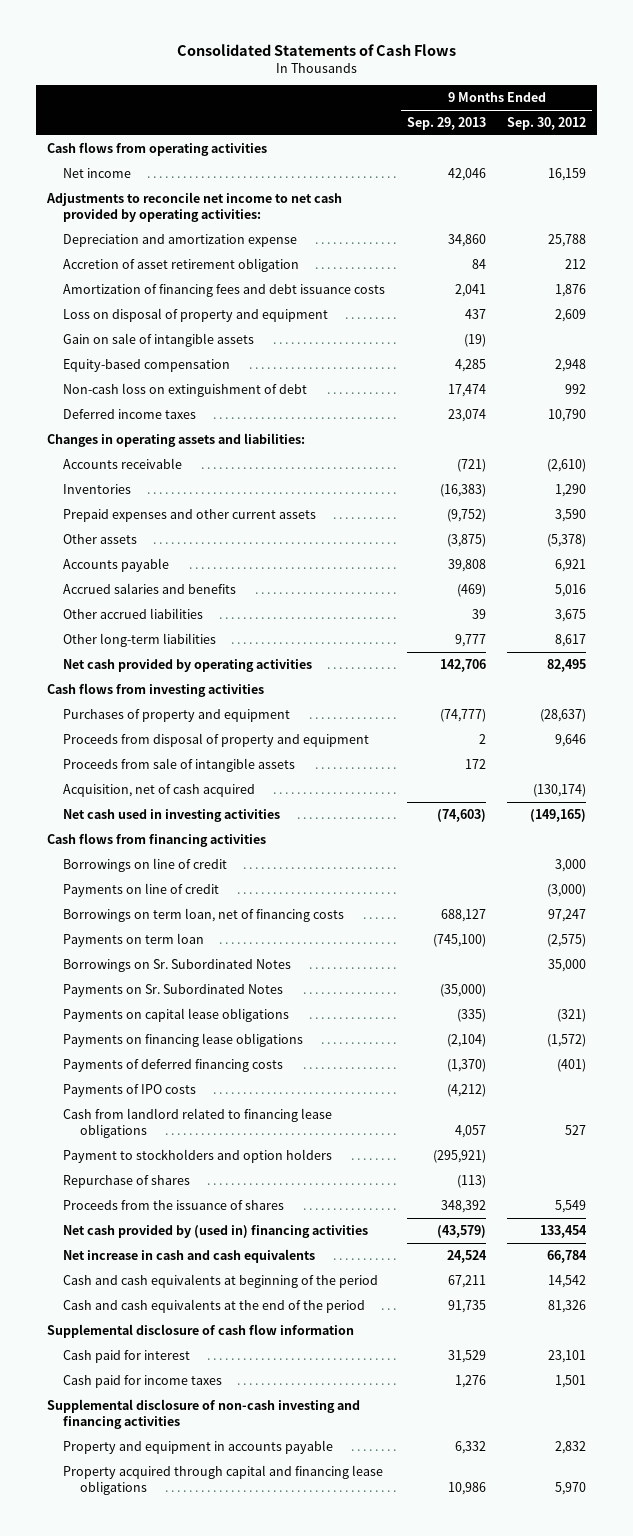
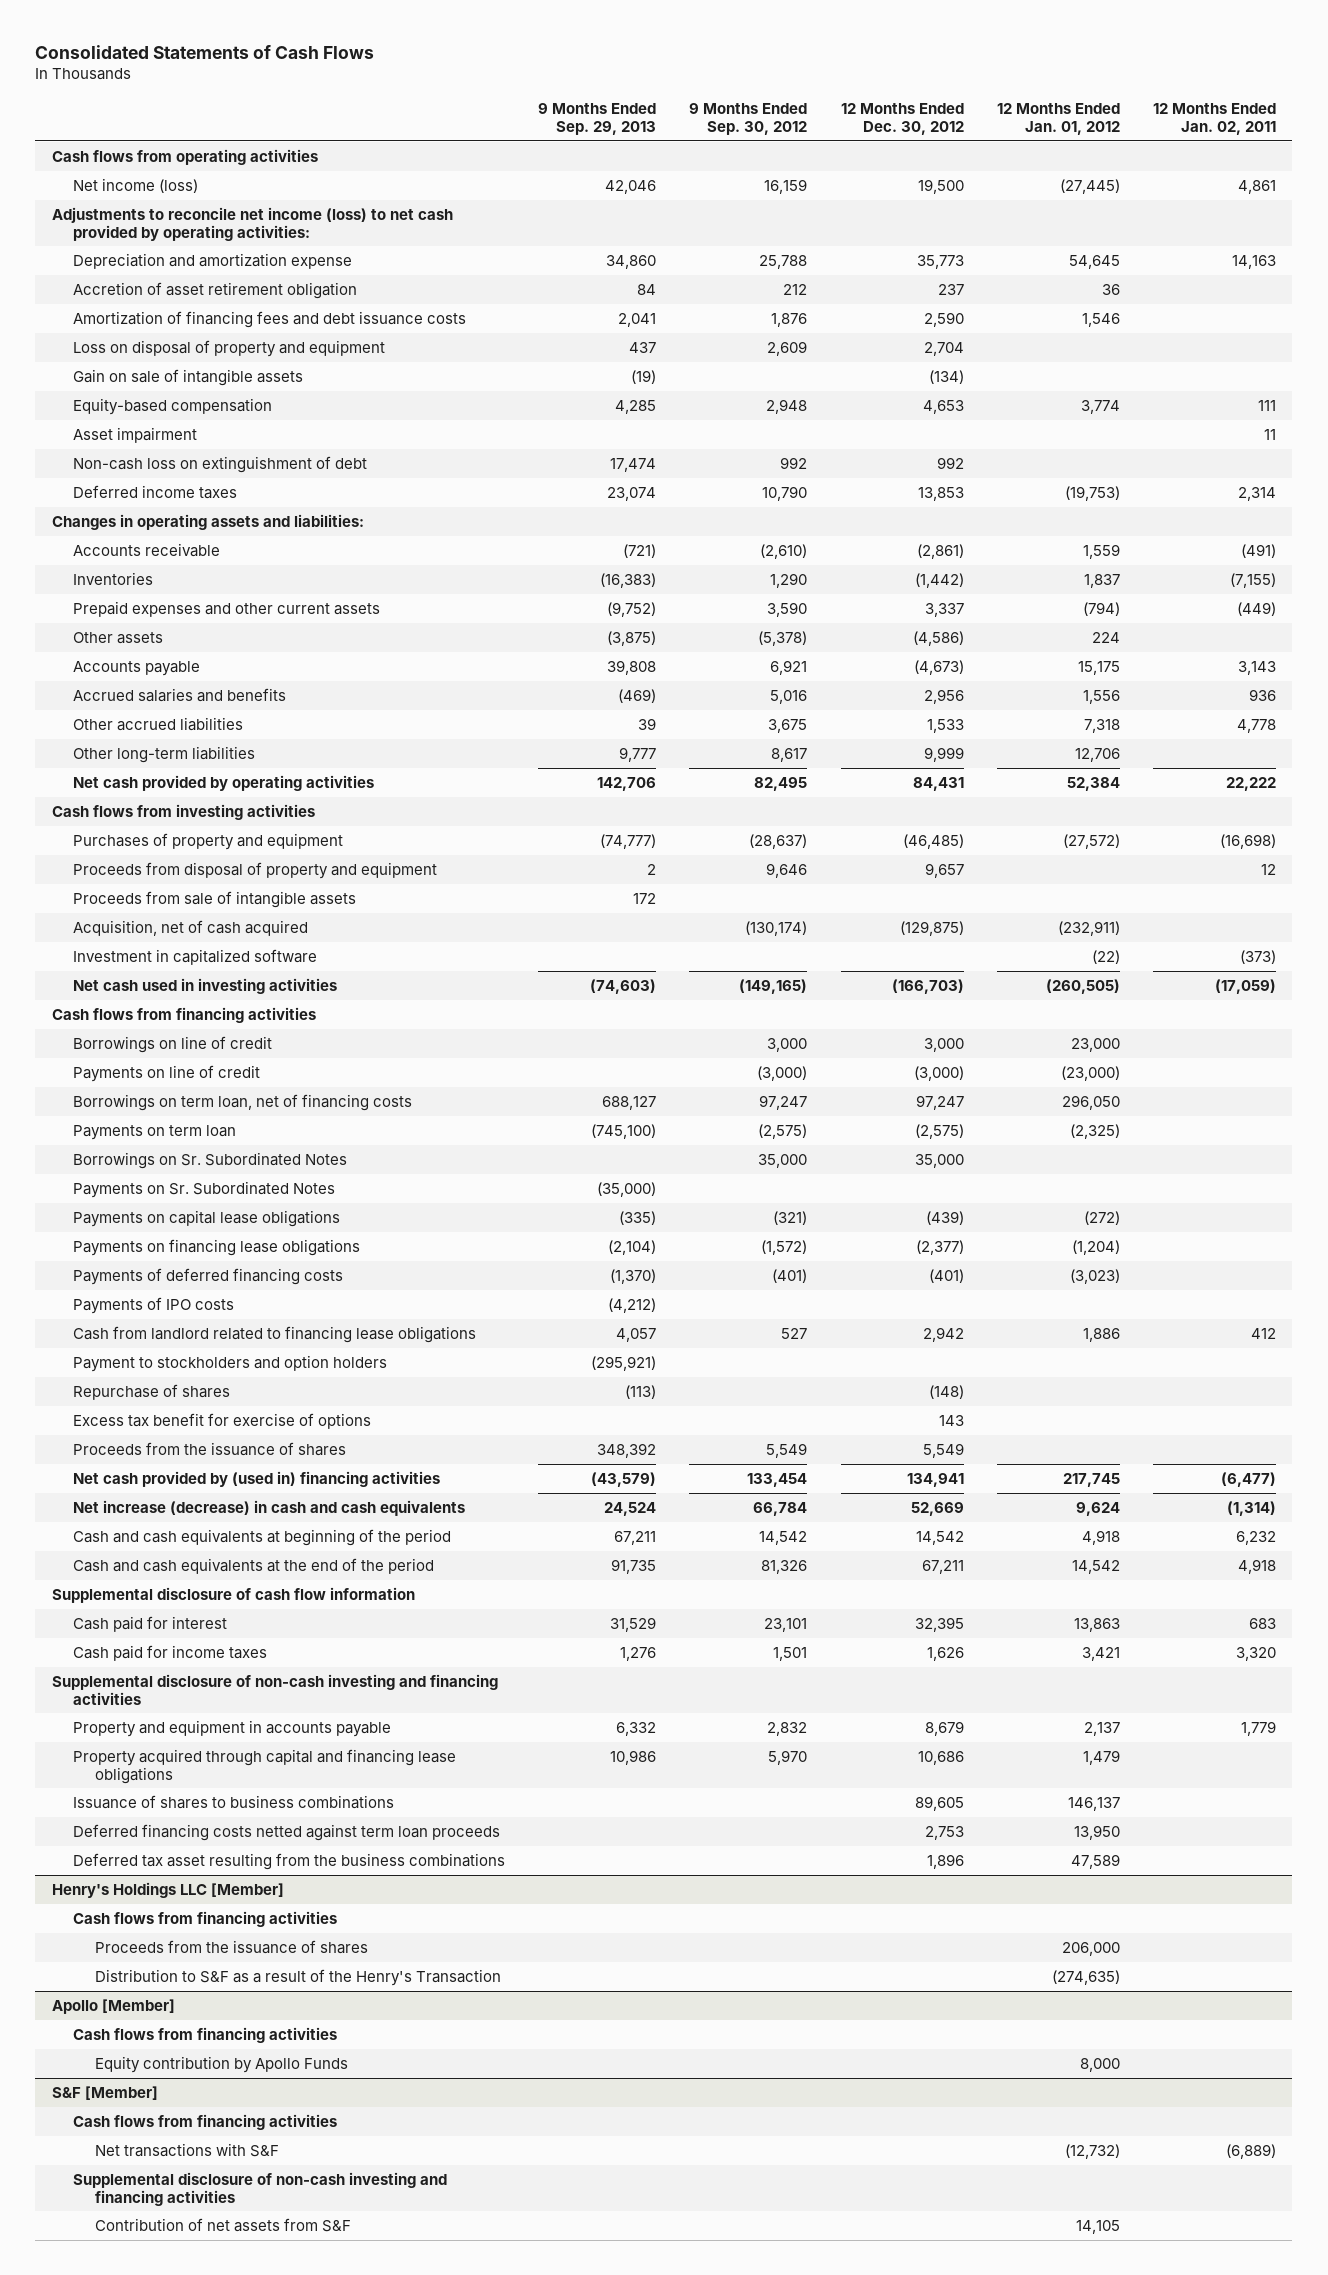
- | 9 Months Ended Sep. 29, 2013 | 9 Months Ended Sep. 30, 2012
+ | 9 Months Ended Sep. 29, 2013 | 9 Months Ended Sep. 30, 2012 | 12 Months Ended Dec. 30, 2012 | 12 Months Ended Jan. 01, 2012 | 12 Months Ended Jan. 02, 2011
- Net income | 42,046 | 16,159
- Adjustments to reconcile net income to net cash provided by operating activities:
+ Net income (loss) | 42,046 | 16,159 | 19,500 | (27,445) | 4,861
+ Adjustments to reconcile net income (loss) to net cash provided by operating activities:
+ Asset impairment | | | | | 11
+ Investment in capitalized software | | | | (22) | (373)
+ Excess tax benefit for exercise of options | | | 143 | |
- Net increase in cash and cash equivalents | 24,524 | 66,784
+ Net increase (decrease) in cash and cash equivalents | 24,524 | 66,784 | 52,669 | 9,624 | (1,314)
+ Issuance of shares to business combinations | | | 89,605 | 146,137 |
+ Deferred financing costs netted against term loan proceeds | | | 2,753 | 13,950 |
+ Deferred tax asset resulting from the business combinations | | | 1,896 | 47,589 |
+ Henry's Holdings LLC [Member]
+ Cash flows from financing activities
+ Proceeds from the issuance of shares | | | | 206,000 |
+ Distribution to S&F as a result of the Henry's Transaction | | | | (274,635) |
+ Apollo [Member]
+ Cash flows from financing activities
+ Equity contribution by Apollo Funds | | | | 8,000 |
+ S&F [Member]
+ Cash flows from financing activities
+ Net transactions with S&F | | | | (12,732) | (6,889)
+ Supplemental disclosure of non-cash investing and financing activities
+ Contribution of net assets from S&F | | | | 14,105 |

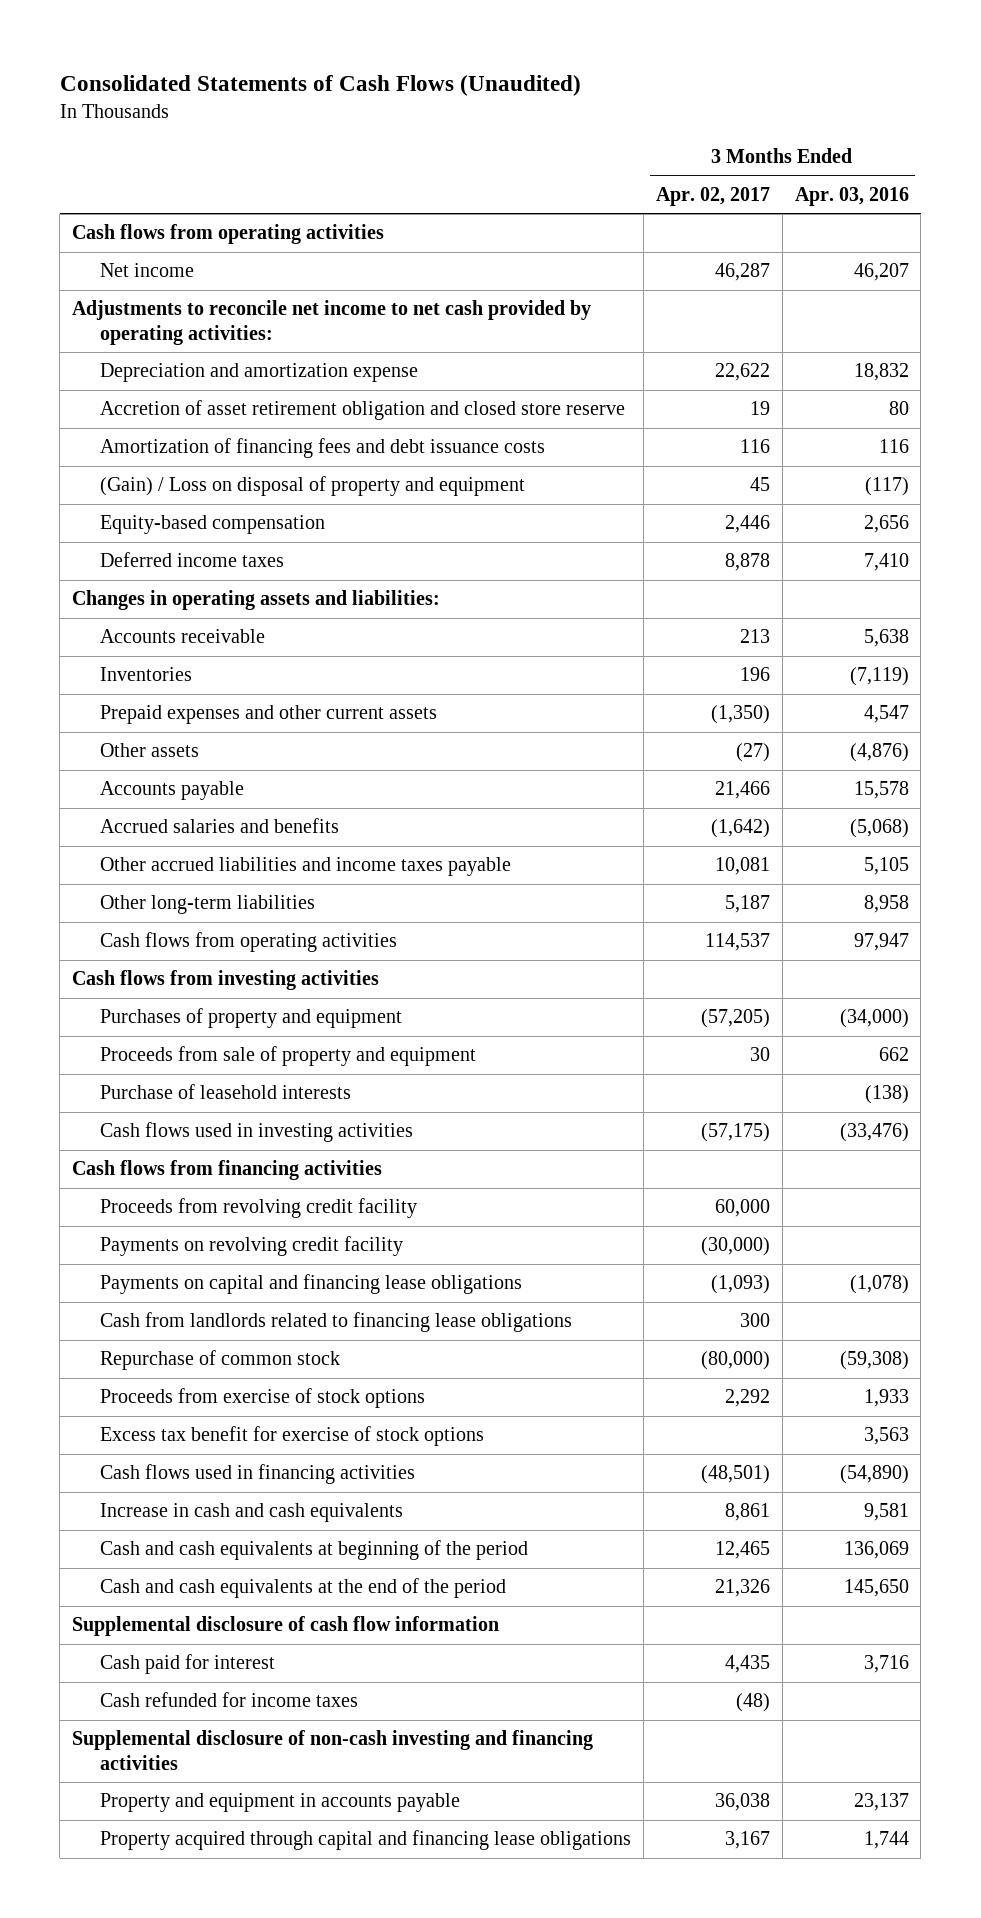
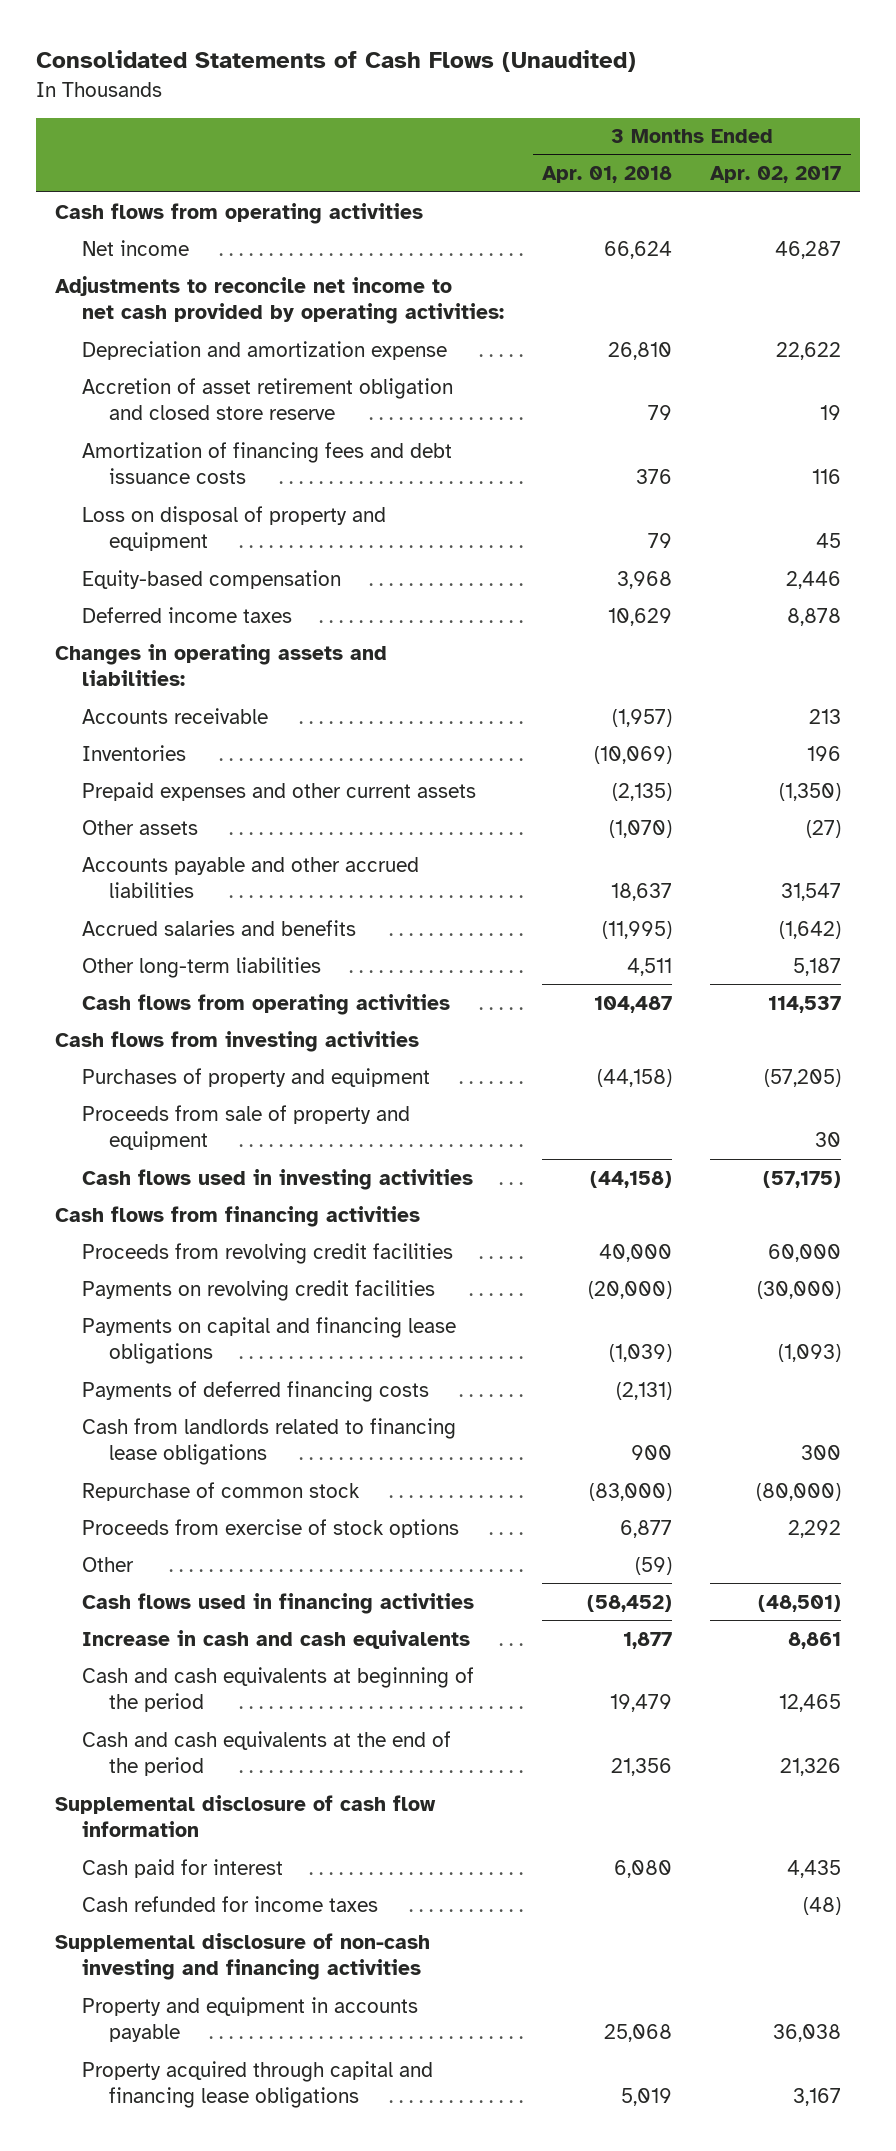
- | 3 Months Ended Apr. 02, 2017 | 3 Months Ended Apr. 03, 2016
+ | 3 Months Ended Apr. 01, 2018 | 3 Months Ended Apr. 02, 2017
- (Gain) / Loss on disposal of property and equipment | 45 | (117)
+ Loss on disposal of property and equipment | 79 | 45
- Accounts payable | 21,466 | 15,578
+ Accounts payable and other accrued liabilities | 18,637 | 31,547
- Other accrued liabilities and income taxes payable | 10,081 | 5,105
- Purchase of leasehold interests | | (138)
- Proceeds from revolving credit facility | 60,000 |
- Payments on revolving credit facility | (30,000) |
+ Proceeds from revolving credit facilities | 40,000 | 60,000
+ Payments on revolving credit facilities | (20,000) | (30,000)
+ Payments of deferred financing costs | (2,131) |
- Excess tax benefit for exercise of stock options | | 3,563
+ Other | (59) |

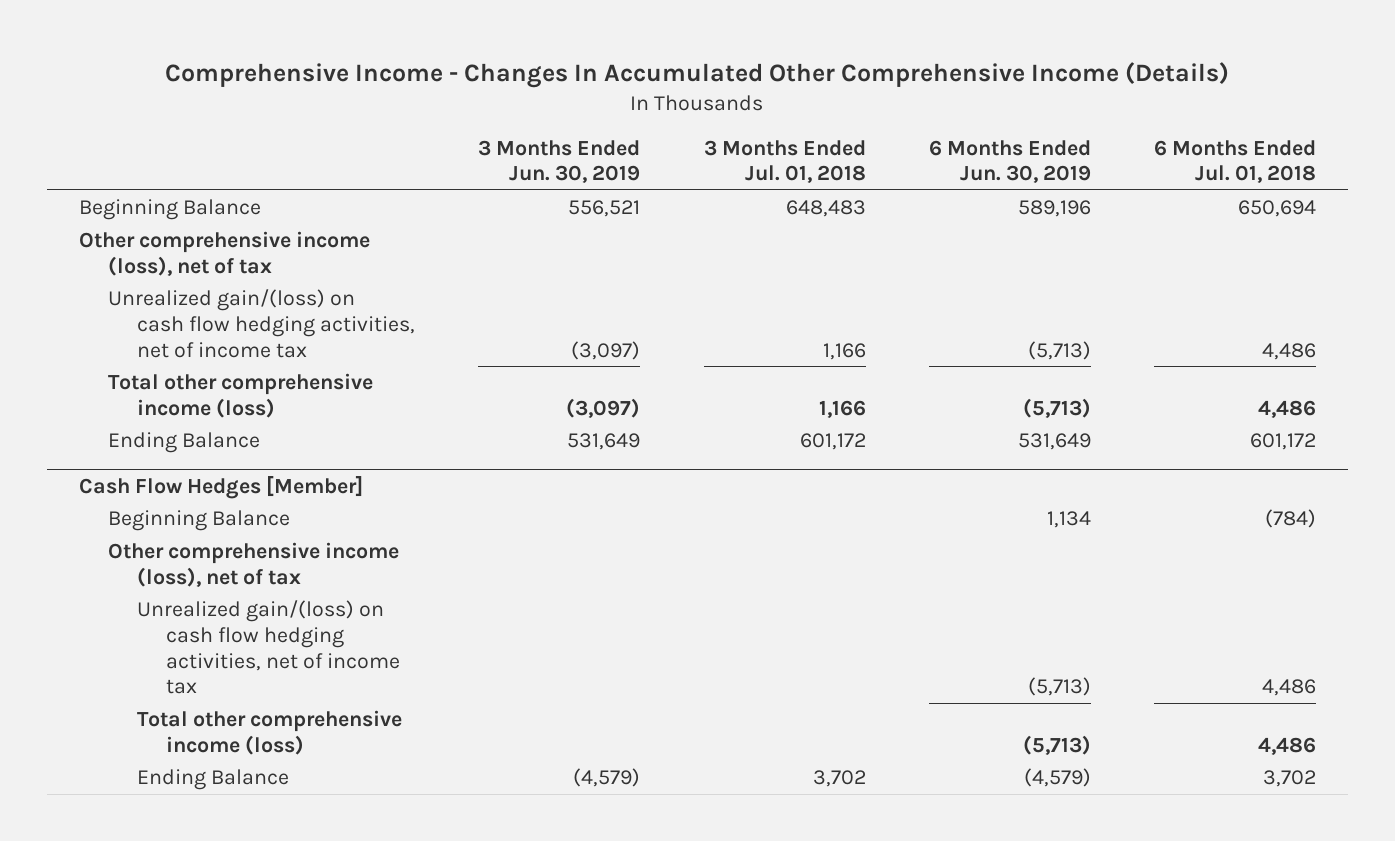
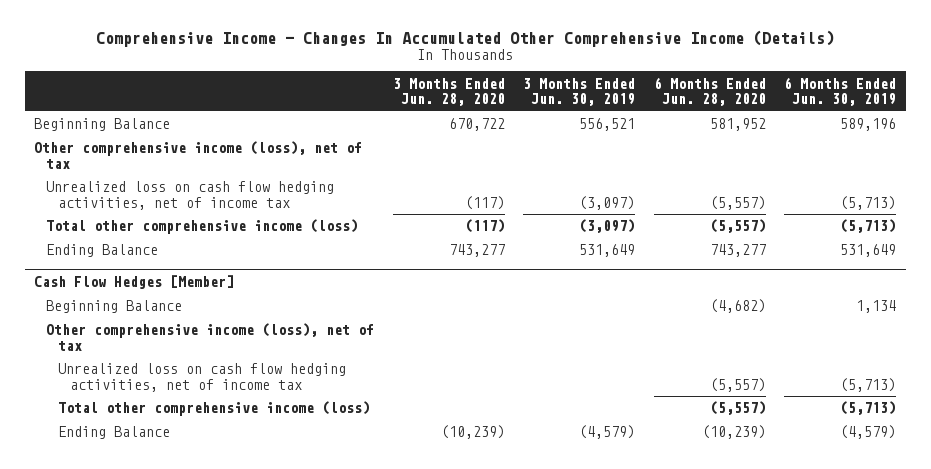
- | 3 Months Ended Jun. 30, 2019 | 3 Months Ended Jul. 01, 2018 | 6 Months Ended Jun. 30, 2019 | 6 Months Ended Jul. 01, 2018
+ | 3 Months Ended Jun. 28, 2020 | 3 Months Ended Jun. 30, 2019 | 6 Months Ended Jun. 28, 2020 | 6 Months Ended Jun. 30, 2019
- Unrealized gain/(loss) on cash flow hedging activities, net of income tax | (3,097) | 1,166 | (5,713) | 4,486
+ Unrealized loss on cash flow hedging activities, net of income tax | (117) | (3,097) | (5,557) | (5,713)
@ Cash Flow Hedges [Member]
- Unrealized gain/(loss) on cash flow hedging activities, net of income tax | | | (5,713) | 4,486
+ Unrealized loss on cash flow hedging activities, net of income tax | | | (5,557) | (5,713)

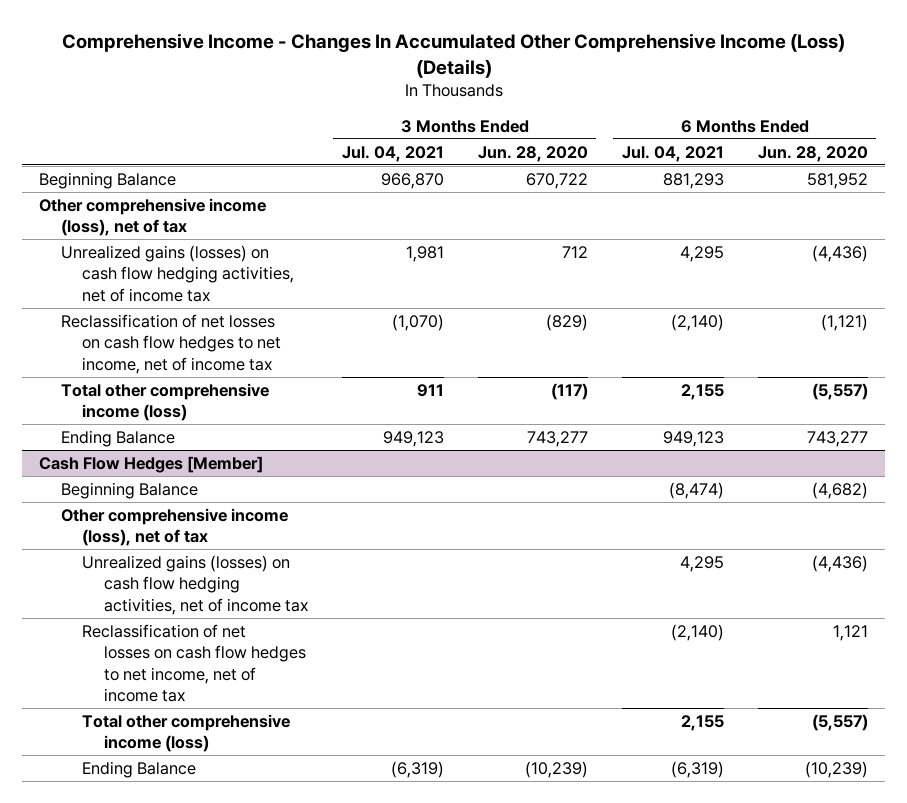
- Comprehensive Income - Changes In Accumulated Other Comprehensive Income (Details)
+ Comprehensive Income - Changes In Accumulated Other Comprehensive Income (Loss) (Details)
- | 3 Months Ended Jun. 28, 2020 | 3 Months Ended Jun. 30, 2019 | 6 Months Ended Jun. 28, 2020 | 6 Months Ended Jun. 30, 2019
+ | 3 Months Ended Jul. 04, 2021 | 3 Months Ended Jun. 28, 2020 | 6 Months Ended Jul. 04, 2021 | 6 Months Ended Jun. 28, 2020
- Unrealized loss on cash flow hedging activities, net of income tax | (117) | (3,097) | (5,557) | (5,713)
+ Unrealized gains (losses) on cash flow hedging activities, net of income tax | 1,981 | 712 | 4,295 | (4,436)
+ Reclassification of net losses on cash flow hedges to net income, net of income tax | (1,070) | (829) | (2,140) | (1,121)
@ Cash Flow Hedges [Member]
- Unrealized loss on cash flow hedging activities, net of income tax | | | (5,557) | (5,713)
+ Unrealized gains (losses) on cash flow hedging activities, net of income tax | | | 4,295 | (4,436)
+ Reclassification of net losses on cash flow hedges to net income, net of income tax | | | (2,140) | 1,121

